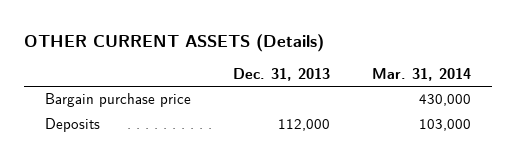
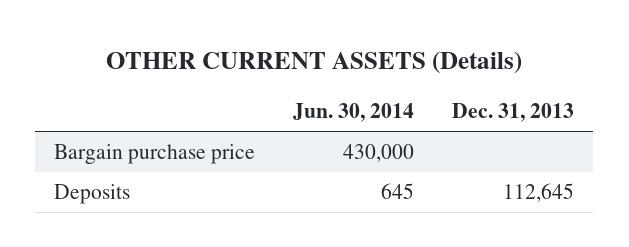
- | Dec. 31, 2013 | Mar. 31, 2014
+ | Jun. 30, 2014 | Dec. 31, 2013
- Deposits | 112,000 | 103,000
+ Deposits | 645 | 112,645

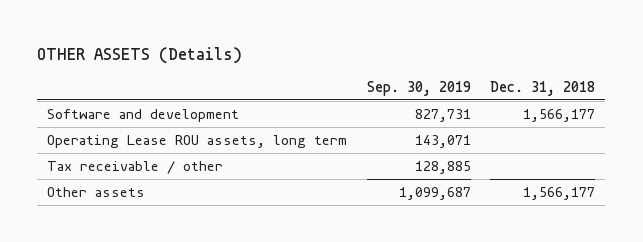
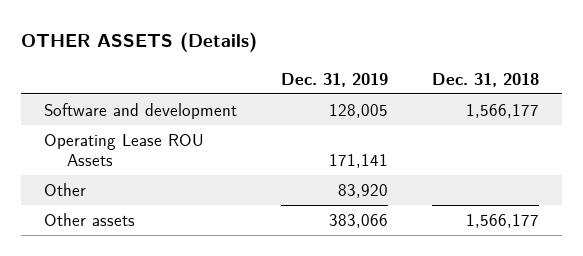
- | Sep. 30, 2019 | Dec. 31, 2018
+ | Dec. 31, 2019 | Dec. 31, 2018
- Operating Lease ROU assets, long term | 143,071 |
- Tax receivable / other | 128,885 |
+ Operating Lease ROU Assets | 171,141 |
+ Other | 83,920 |

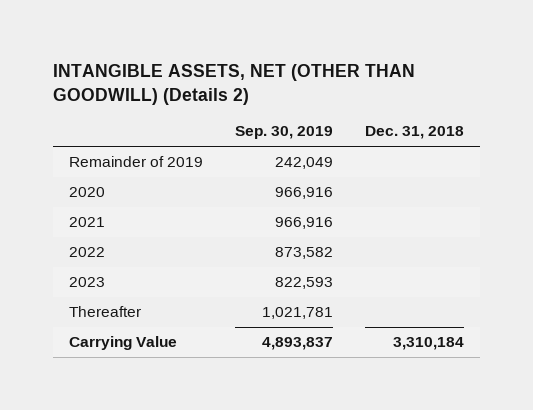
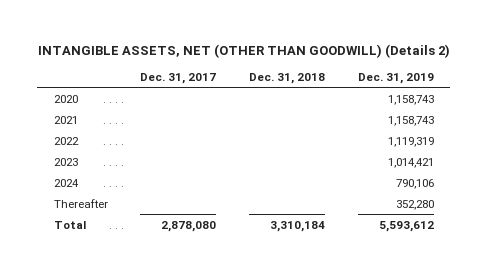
- | Sep. 30, 2019 | Dec. 31, 2018
+ | Dec. 31, 2017 | Dec. 31, 2018 | Dec. 31, 2019
- Remainder of 2019 | 242,049 |
+ 2024 | | | 790,106
- Carrying Value | 4,893,837 | 3,310,184
+ Total | 2,878,080 | 3,310,184 | 5,593,612

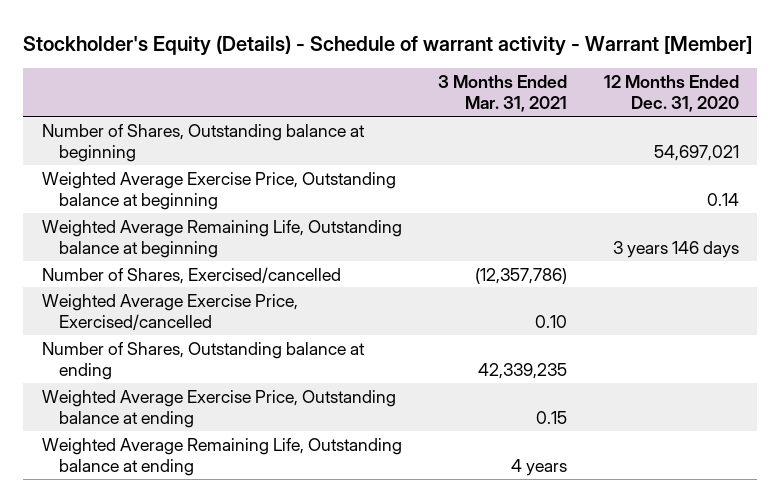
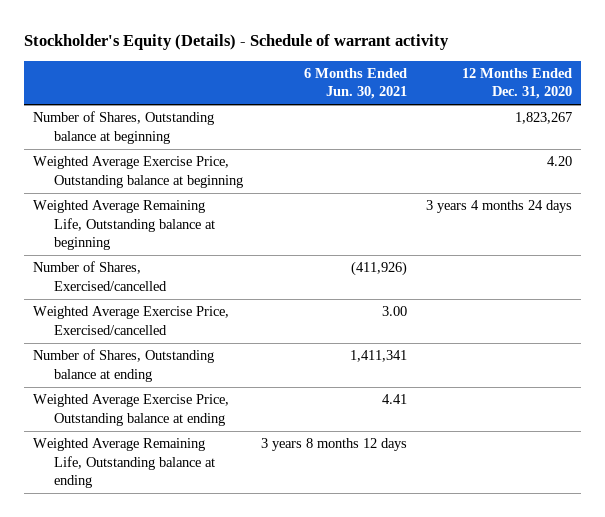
- Stockholder's Equity (Details) - Schedule of warrant activity - Warrant [Member]
+ Stockholder's Equity (Details) - Schedule of warrant activity
- | 3 Months Ended Mar. 31, 2021 | 12 Months Ended Dec. 31, 2020
+ | 6 Months Ended Jun. 30, 2021 | 12 Months Ended Dec. 31, 2020
- Number of Shares, Outstanding balance at beginning | | 54,697,021
- Weighted Average Exercise Price, Outstanding balance at beginning | | 0.14
- Weighted Average Remaining Life, Outstanding balance at beginning | | 3 years 146 days
+ Number of Shares, Outstanding balance at beginning | | 1,823,267
+ Weighted Average Exercise Price, Outstanding balance at beginning | | 4.20
+ Weighted Average Remaining Life, Outstanding balance at beginning | | 3 years 4 months 24 days

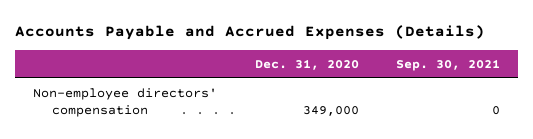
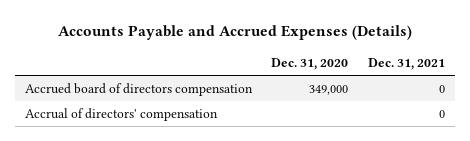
- | Dec. 31, 2020 | Sep. 30, 2021
+ | Dec. 31, 2020 | Dec. 31, 2021
- Non-employee directors' compensation | 349,000 | 0
+ Accrued board of directors compensation | 349,000 | 0
+ Accrual of directors' compensation | | 0

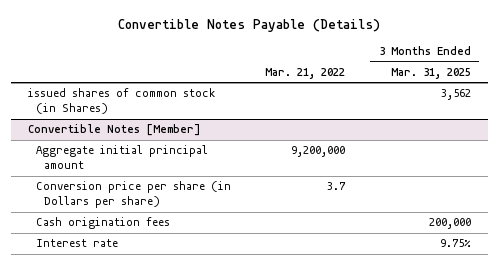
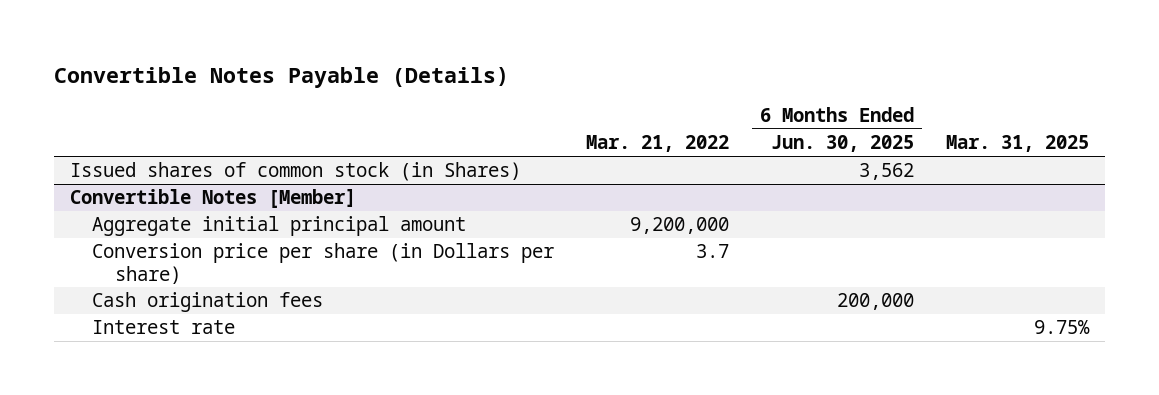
- | Mar. 21, 2022 | 3 Months Ended Mar. 31, 2025
+ | Mar. 21, 2022 | 6 Months Ended Jun. 30, 2025 | Mar. 31, 2025
- issued shares of common stock (in Shares) | | 3,562
+ Issued shares of common stock (in Shares) | | 3,562 |

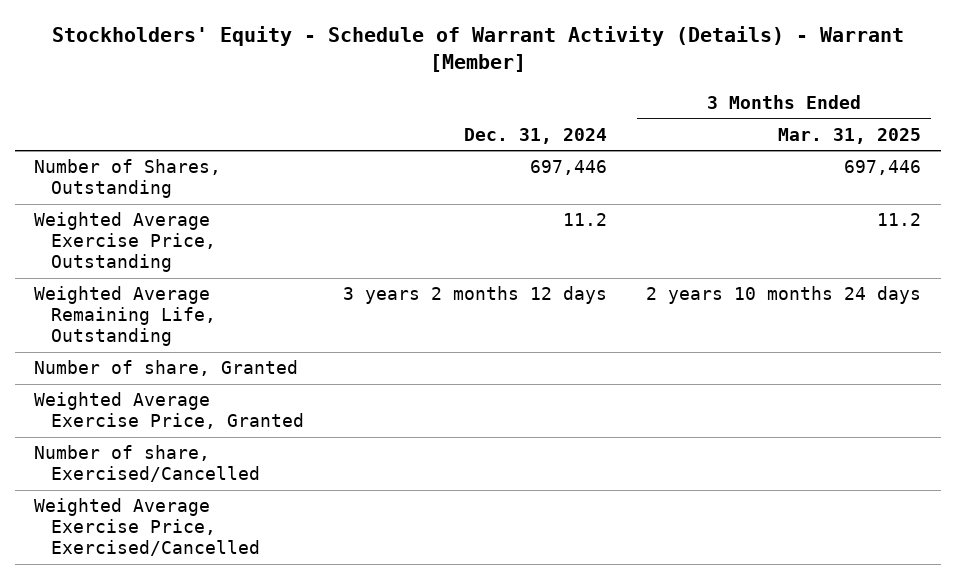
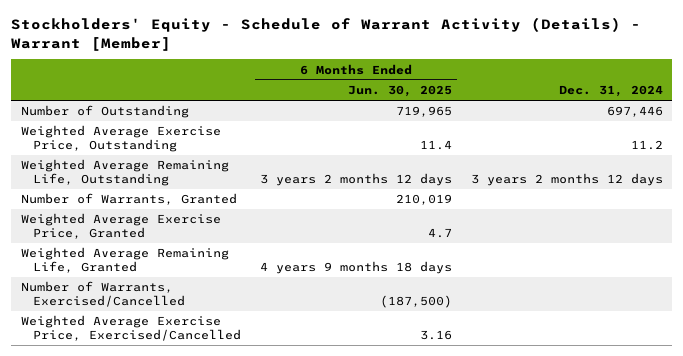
- | Dec. 31, 2024 | 3 Months Ended Mar. 31, 2025
+ | 6 Months Ended Jun. 30, 2025 | Dec. 31, 2024
- Number of Shares, Outstanding | 697,446 | 697,446
+ Number of Outstanding | 719,965 | 697,446
- Number of share, Granted
+ Number of Warrants, Granted | 210,019 |
- Number of share, Exercised/Cancelled
+ Weighted Average Remaining Life, Granted | 4 years 9 months 18 days |
+ Number of Warrants, Exercised/Cancelled | (187,500) |

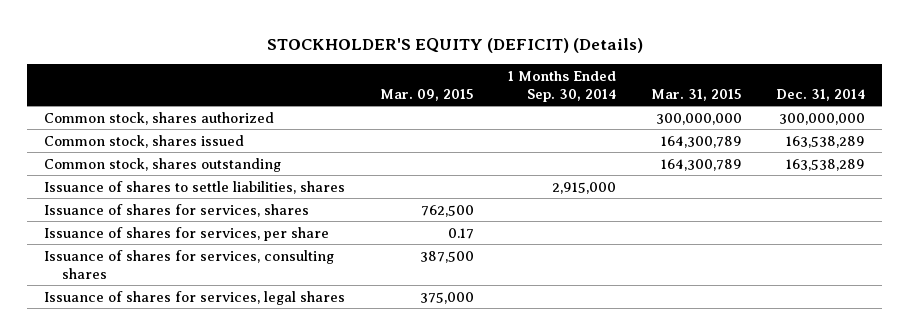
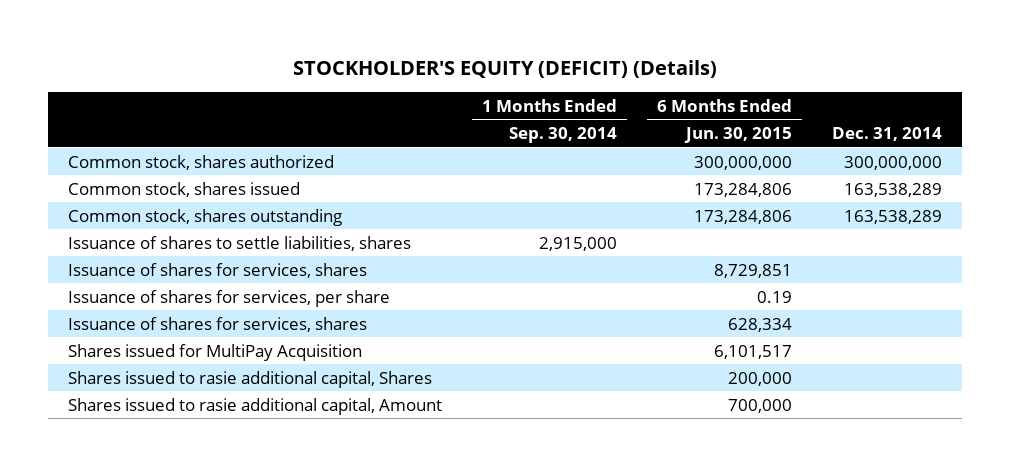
- | Mar. 09, 2015 | 1 Months Ended Sep. 30, 2014 | Mar. 31, 2015 | Dec. 31, 2014
+ | 1 Months Ended Sep. 30, 2014 | 6 Months Ended Jun. 30, 2015 | Dec. 31, 2014
- Issuance of shares for services, consulting shares | 387,500 | | |
- Issuance of shares for services, legal shares | 375,000 | | |
+ Issuance of shares for services, shares | | 628,334 |
+ Shares issued for MultiPay Acquisition | | 6,101,517 |
+ Shares issued to rasie additional capital, Shares | | 200,000 |
+ Shares issued to rasie additional capital, Amount | | 700,000 |

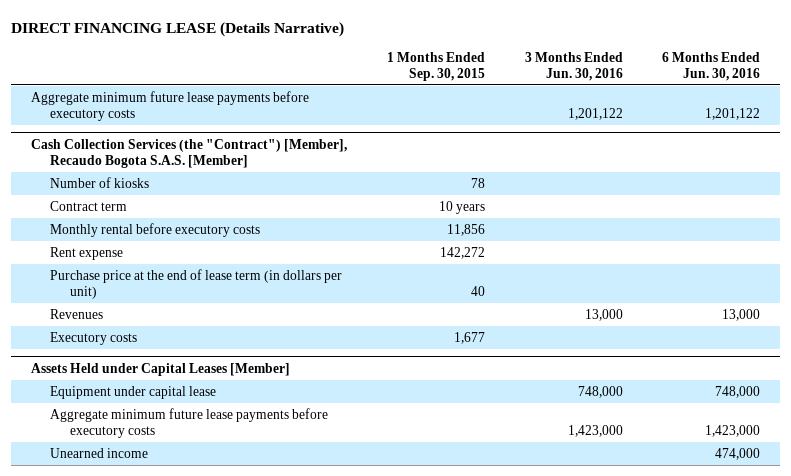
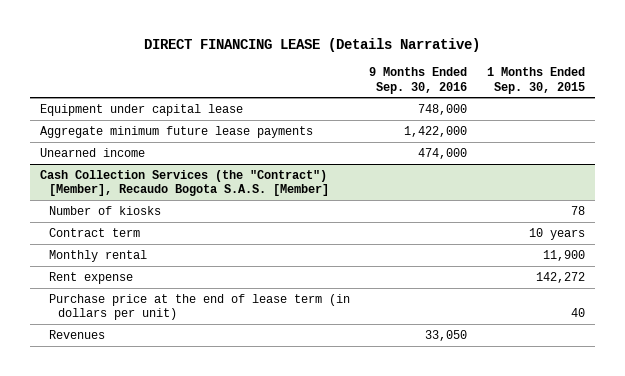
- | 1 Months Ended Sep. 30, 2015 | 3 Months Ended Jun. 30, 2016 | 6 Months Ended Jun. 30, 2016
+ | 9 Months Ended Sep. 30, 2016 | 1 Months Ended Sep. 30, 2015
- Aggregate minimum future lease payments before executory costs | | 1,201,122 | 1,201,122
+ Equipment under capital lease | 748,000 |
+ Aggregate minimum future lease payments | 1,422,000 |
+ Unearned income | 474,000 |
@ Cash Collection Services (the "Contract") [Member], Recaudo Bogota S.A.S. [Member]
- Monthly rental before executory costs | 11,856 | |
+ Monthly rental | | 11,900
- Executory costs | 1,677 | |
- Assets Held under Capital Leases [Member]
- Equipment under capital lease | | 748,000 | 748,000
- Aggregate minimum future lease payments before executory costs | | 1,423,000 | 1,423,000
- Unearned income | | | 474,000

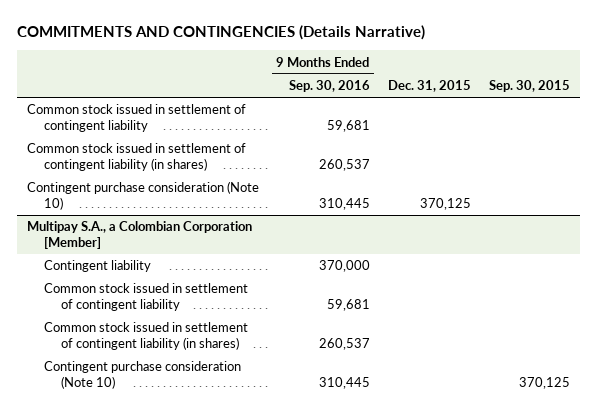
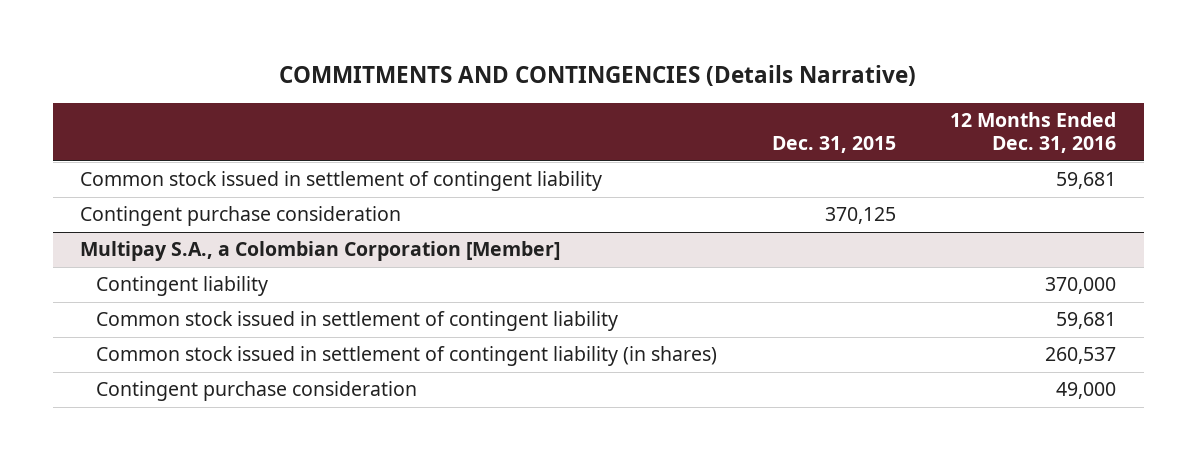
- | 9 Months Ended Sep. 30, 2016 | Dec. 31, 2015 | Sep. 30, 2015
+ | Dec. 31, 2015 | 12 Months Ended Dec. 31, 2016
- Common stock issued in settlement of contingent liability (in shares) | 260,537 | |
- Contingent purchase consideration (Note 10) | 310,445 | 370,125 |
+ Contingent purchase consideration | 370,125 |
@ Multipay S.A., a Colombian Corporation [Member]
- Contingent purchase consideration (Note 10) | 310,445 | | 370,125
+ Contingent purchase consideration | | 49,000

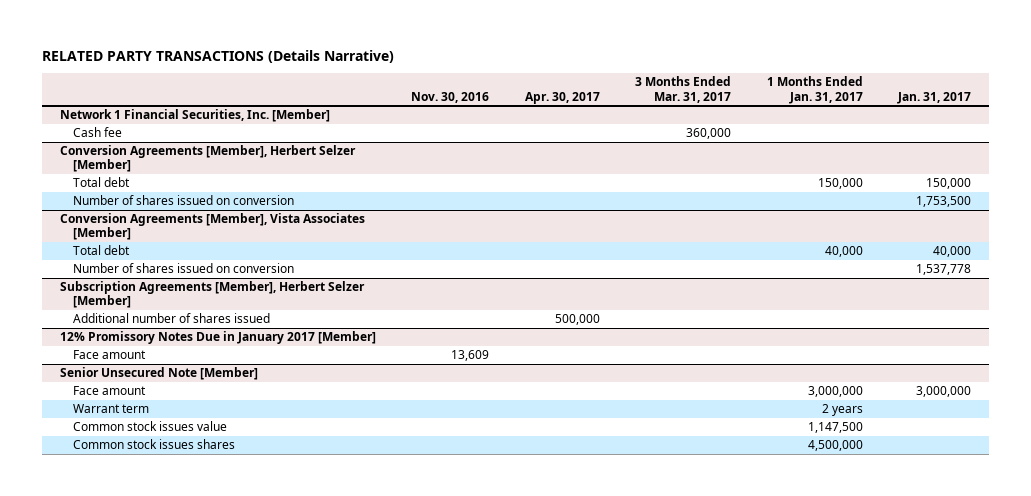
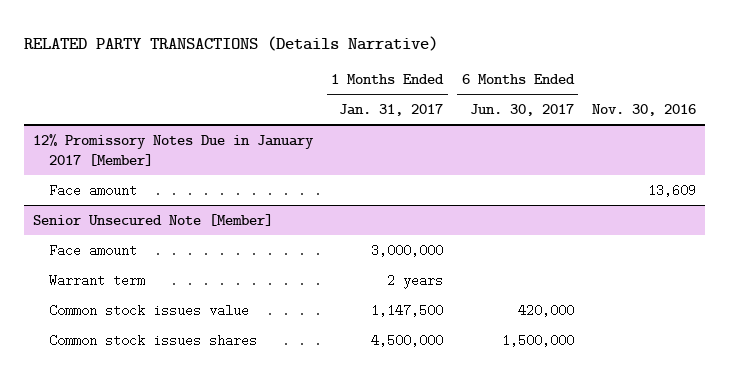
- | Nov. 30, 2016 | Apr. 30, 2017 | 3 Months Ended Mar. 31, 2017 | 1 Months Ended Jan. 31, 2017 | Jan. 31, 2017
+ | 1 Months Ended Jan. 31, 2017 | 6 Months Ended Jun. 30, 2017 | Nov. 30, 2016
- Network 1 Financial Securities, Inc. [Member]
- Cash fee | | | 360,000 | |
- Conversion Agreements [Member], Herbert Selzer [Member]
- Total debt | | | | 150,000 | 150,000
- Number of shares issued on conversion | | | | | 1,753,500
- Conversion Agreements [Member], Vista Associates [Member]
- Total debt | | | | 40,000 | 40,000
- Number of shares issued on conversion | | | | | 1,537,778
- Subscription Agreements [Member], Herbert Selzer [Member]
- Additional number of shares issued | | 500,000 | | |

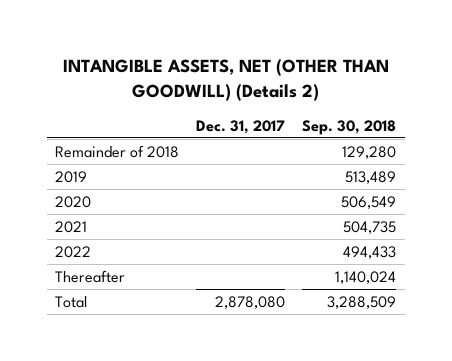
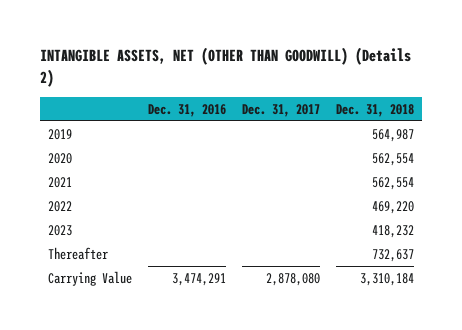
- | Dec. 31, 2017 | Sep. 30, 2018
+ | Dec. 31, 2016 | Dec. 31, 2017 | Dec. 31, 2018
- Remainder of 2018 | | 129,280
+ 2023 | | | 418,232
- Total | 2,878,080 | 3,288,509
+ Carrying Value | 3,474,291 | 2,878,080 | 3,310,184

